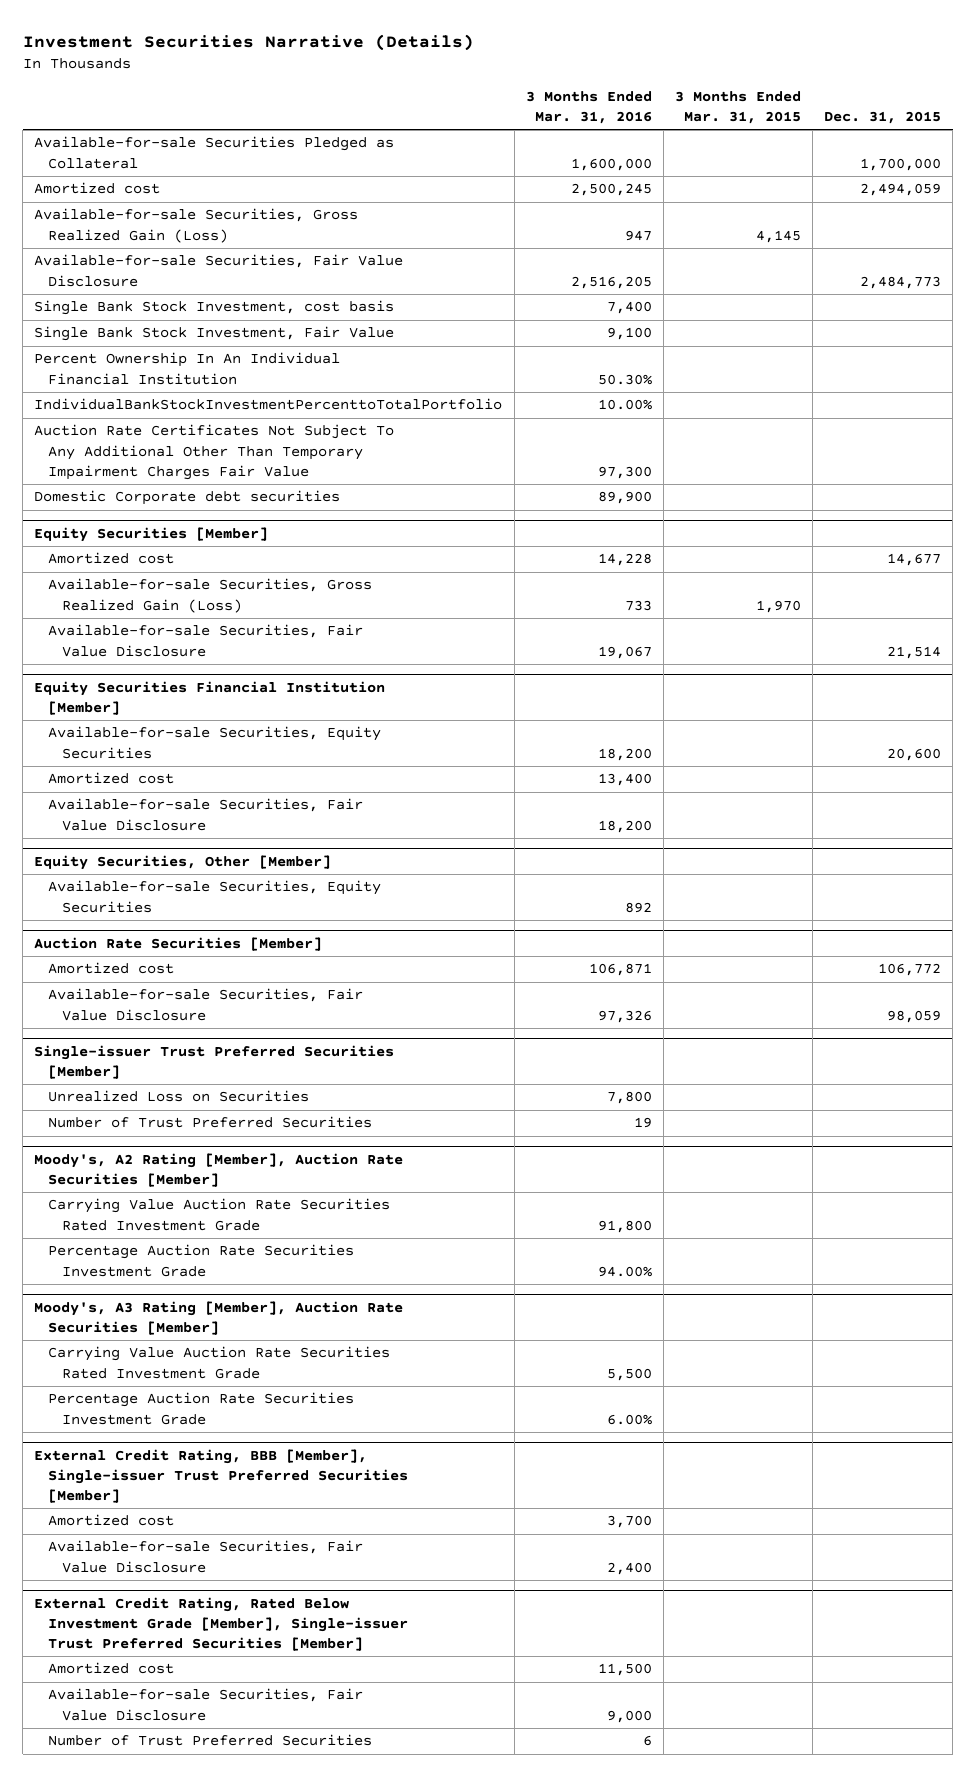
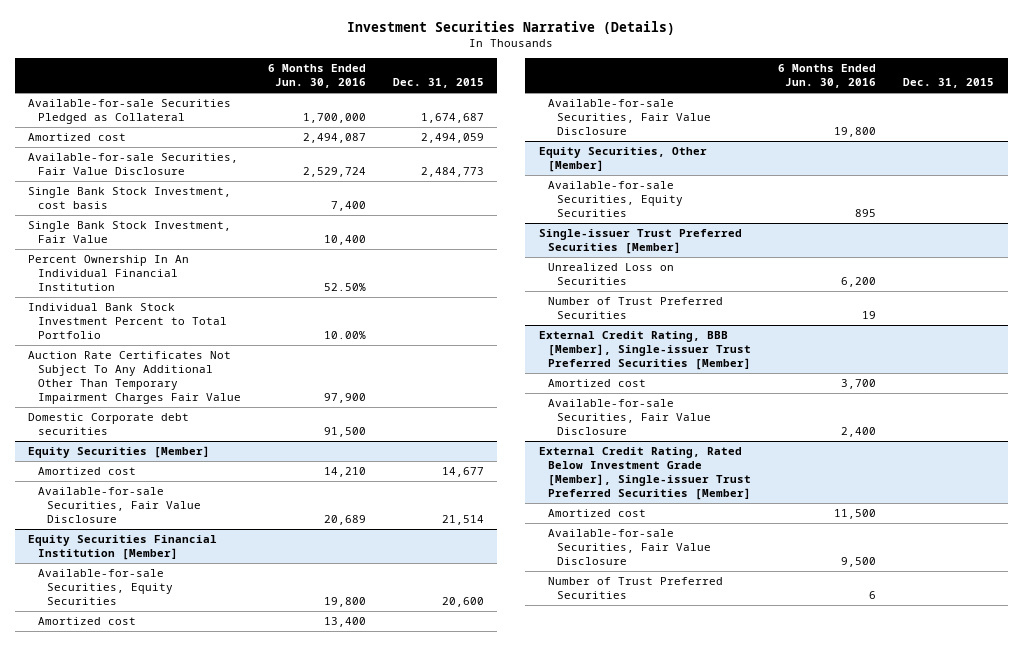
- | 3 Months Ended Mar. 31, 2016 | 3 Months Ended Mar. 31, 2015 | Dec. 31, 2015
+ | 6 Months Ended Jun. 30, 2016 | Dec. 31, 2015
- Available-for-sale Securities Pledged as Collateral | 1,600,000 | | 1,700,000
+ Available-for-sale Securities Pledged as Collateral | 1,700,000 | 1,674,687
- Available-for-sale Securities, Gross Realized Gain (Loss) | 947 | 4,145 |
- IndividualBankStockInvestmentPercenttoTotalPortfolio | 10.00% | |
+ Individual Bank Stock Investment Percent to Total Portfolio | 10.00% |
@ Equity Securities [Member]
- Available-for-sale Securities, Gross Realized Gain (Loss) | 733 | 1,970 |
- Auction Rate Securities [Member]
- Amortized cost | 106,871 | | 106,772
- Available-for-sale Securities, Fair Value Disclosure | 97,326 | | 98,059
- Moody's, A2 Rating [Member], Auction Rate Securities [Member]
- Carrying Value Auction Rate Securities Rated Investment Grade | 91,800 | |
- Percentage Auction Rate Securities Investment Grade | 94.00% | |
- Moody's, A3 Rating [Member], Auction Rate Securities [Member]
- Carrying Value Auction Rate Securities Rated Investment Grade | 5,500 | |
- Percentage Auction Rate Securities Investment Grade | 6.00% | |

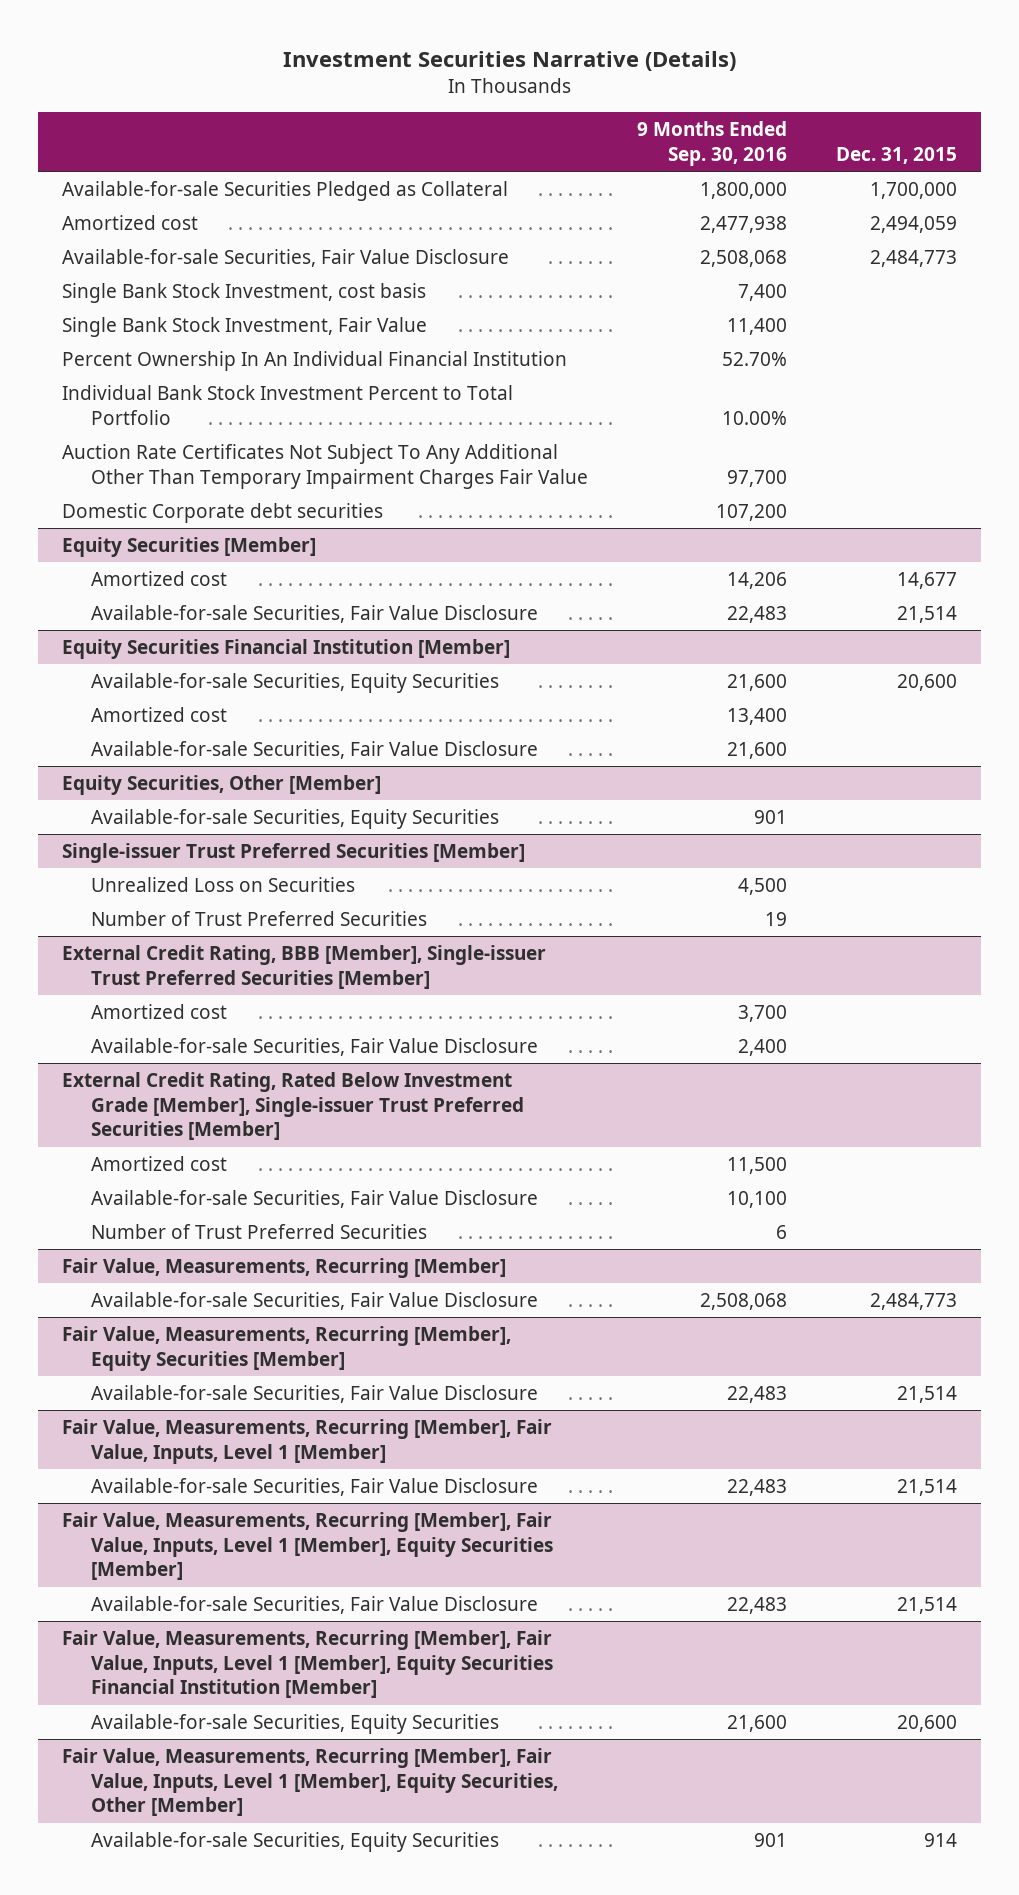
- | 6 Months Ended Jun. 30, 2016 | Dec. 31, 2015
+ | 9 Months Ended Sep. 30, 2016 | Dec. 31, 2015
- Available-for-sale Securities Pledged as Collateral | 1,700,000 | 1,674,687
+ Available-for-sale Securities Pledged as Collateral | 1,800,000 | 1,700,000
+ Fair Value, Measurements, Recurring [Member]
+ Available-for-sale Securities, Fair Value Disclosure | 2,508,068 | 2,484,773
+ Fair Value, Measurements, Recurring [Member], Equity Securities [Member]
+ Available-for-sale Securities, Fair Value Disclosure | 22,483 | 21,514
+ Fair Value, Measurements, Recurring [Member], Fair Value, Inputs, Level 1 [Member]
+ Available-for-sale Securities, Fair Value Disclosure | 22,483 | 21,514
+ Fair Value, Measurements, Recurring [Member], Fair Value, Inputs, Level 1 [Member], Equity Securities [Member]
+ Available-for-sale Securities, Fair Value Disclosure | 22,483 | 21,514
+ Fair Value, Measurements, Recurring [Member], Fair Value, Inputs, Level 1 [Member], Equity Securities Financial Institution [Member]
+ Available-for-sale Securities, Equity Securities | 21,600 | 20,600
+ Fair Value, Measurements, Recurring [Member], Fair Value, Inputs, Level 1 [Member], Equity Securities, Other [Member]
+ Available-for-sale Securities, Equity Securities | 901 | 914

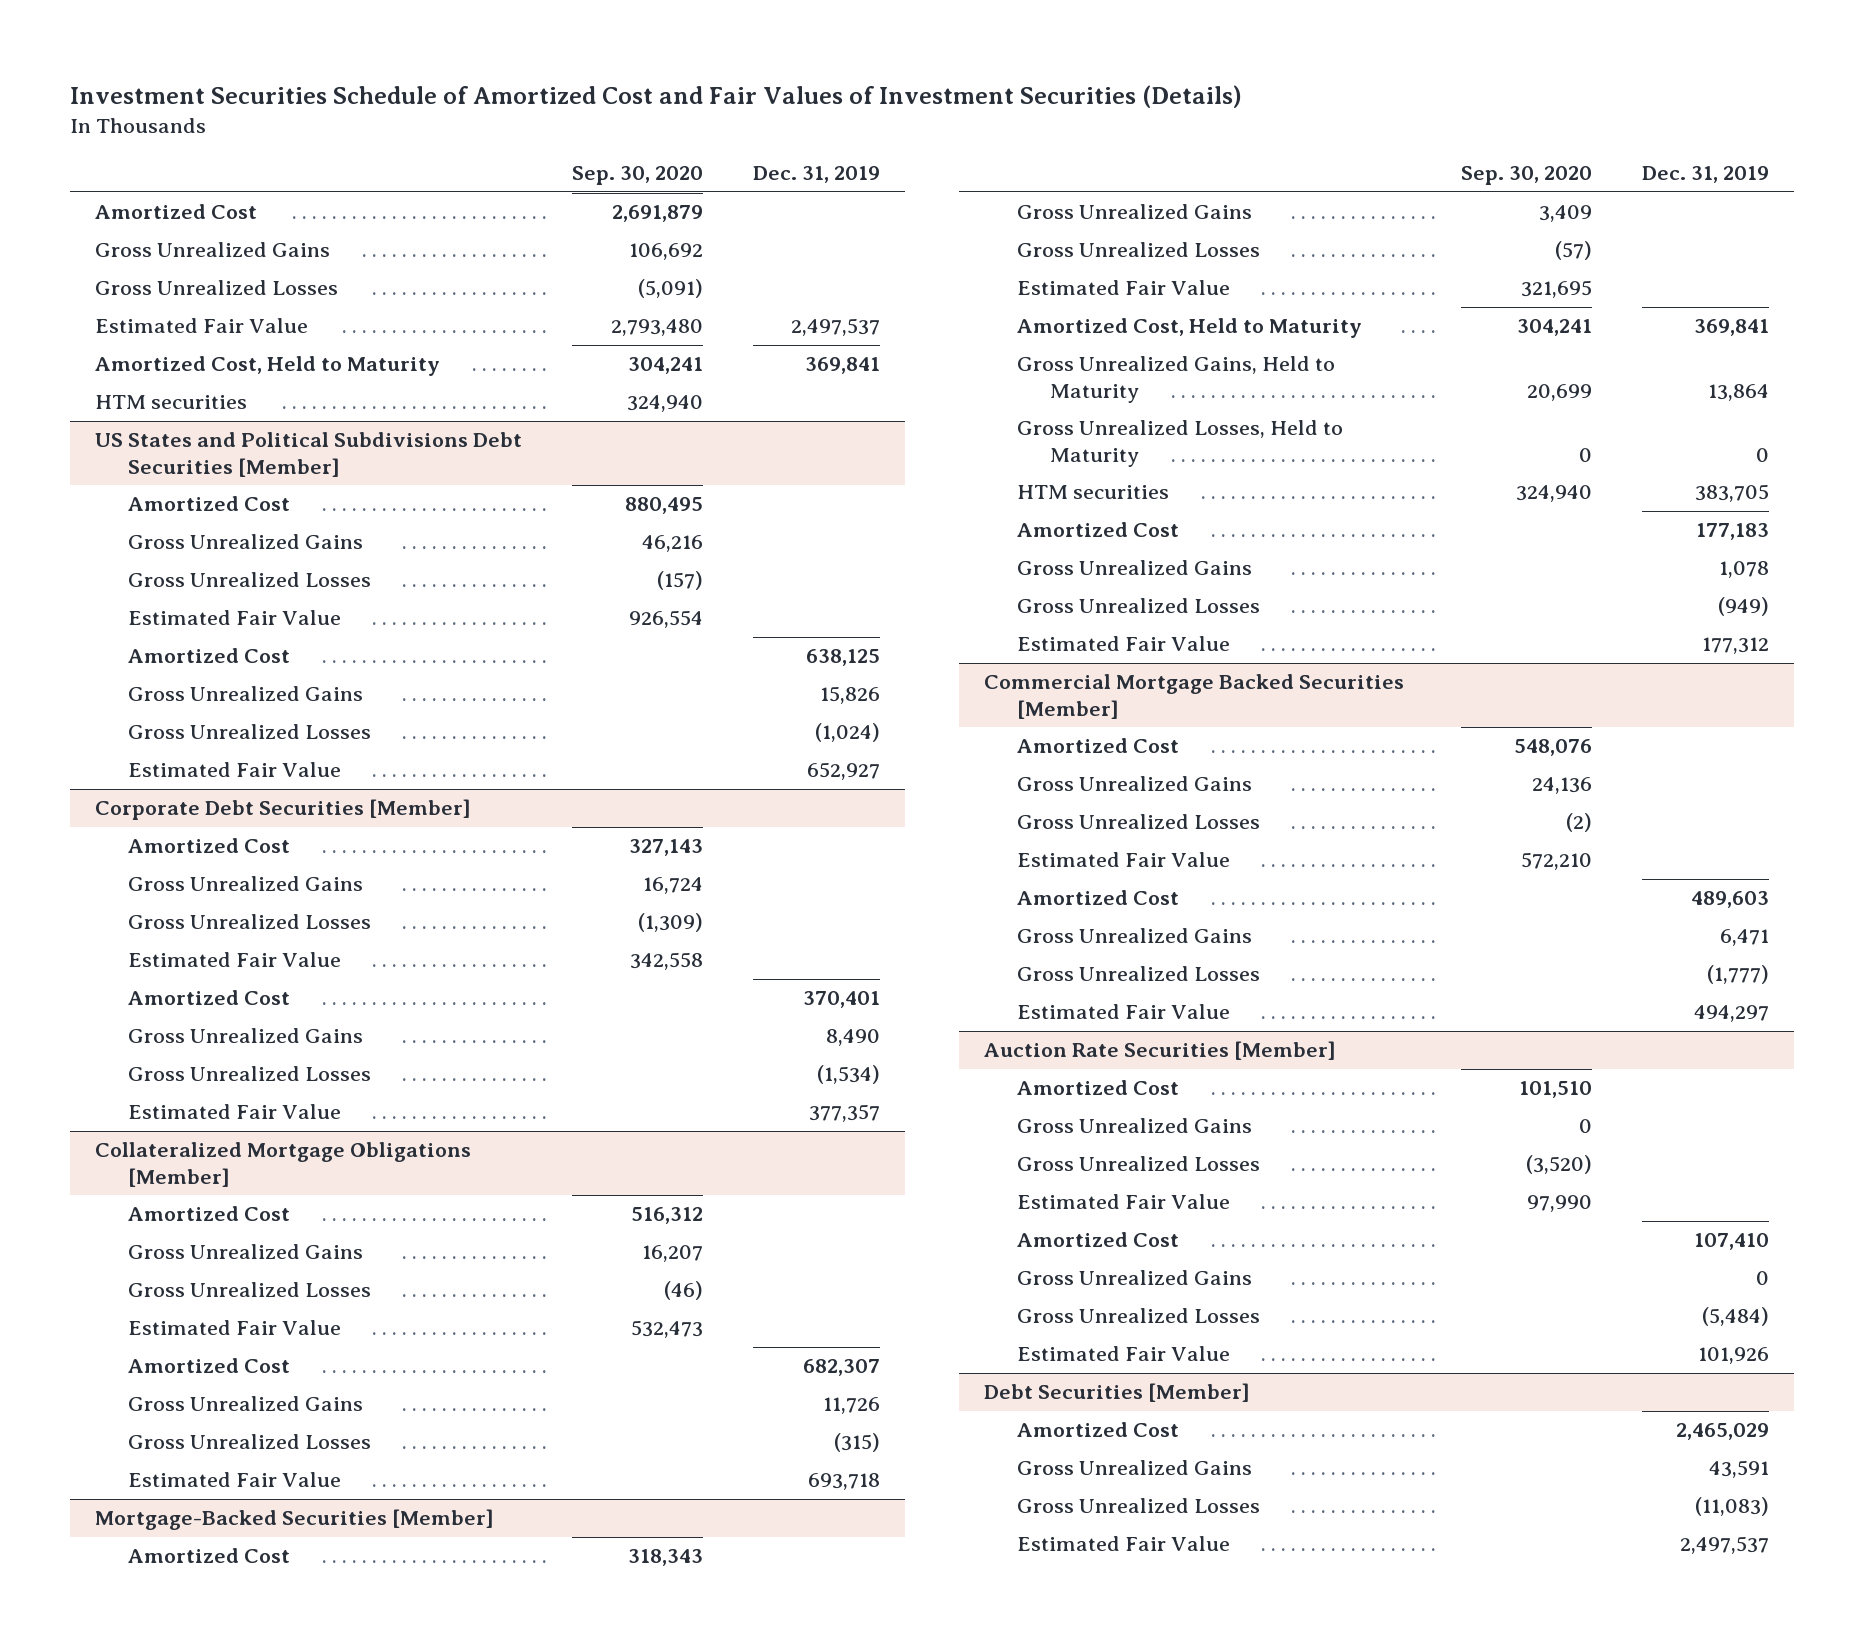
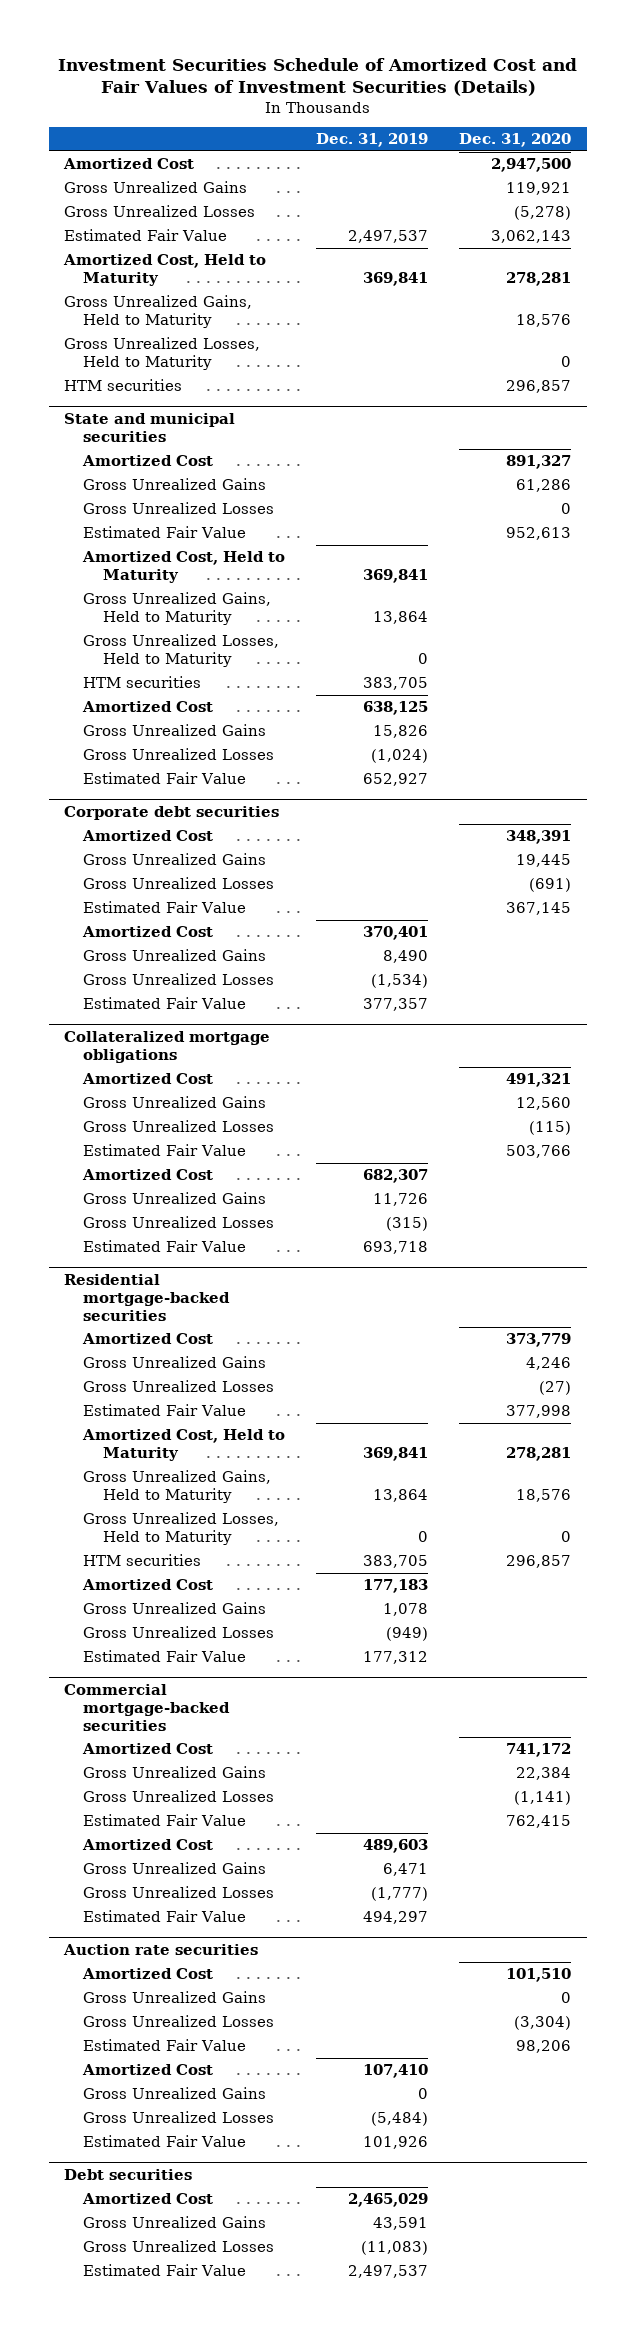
- | Sep. 30, 2020 | Dec. 31, 2019
+ | Dec. 31, 2019 | Dec. 31, 2020
+ Gross Unrealized Gains, Held to Maturity | | 18,576
+ Gross Unrealized Losses, Held to Maturity | | 0
- US States and Political Subdivisions Debt Securities [Member]
+ State and municipal securities
+ Amortized Cost, Held to Maturity | 369,841 |
+ Gross Unrealized Gains, Held to Maturity | 13,864 |
+ Gross Unrealized Losses, Held to Maturity | 0 |
+ HTM securities | 383,705 |
- Corporate Debt Securities [Member]
+ Corporate debt securities
- Collateralized Mortgage Obligations [Member]
+ Collateralized mortgage obligations
- Mortgage-Backed Securities [Member]
+ Residential mortgage-backed securities
- Commercial Mortgage Backed Securities [Member]
+ Commercial mortgage-backed securities
- Auction Rate Securities [Member]
+ Auction rate securities
- Debt Securities [Member]
+ Debt securities

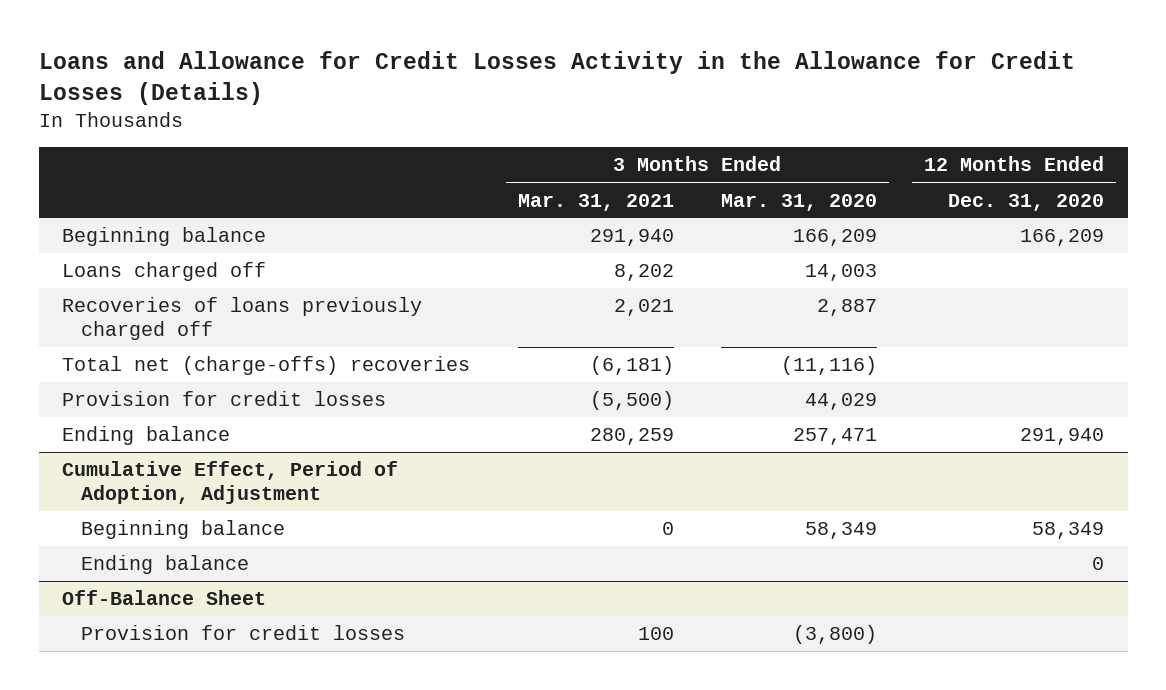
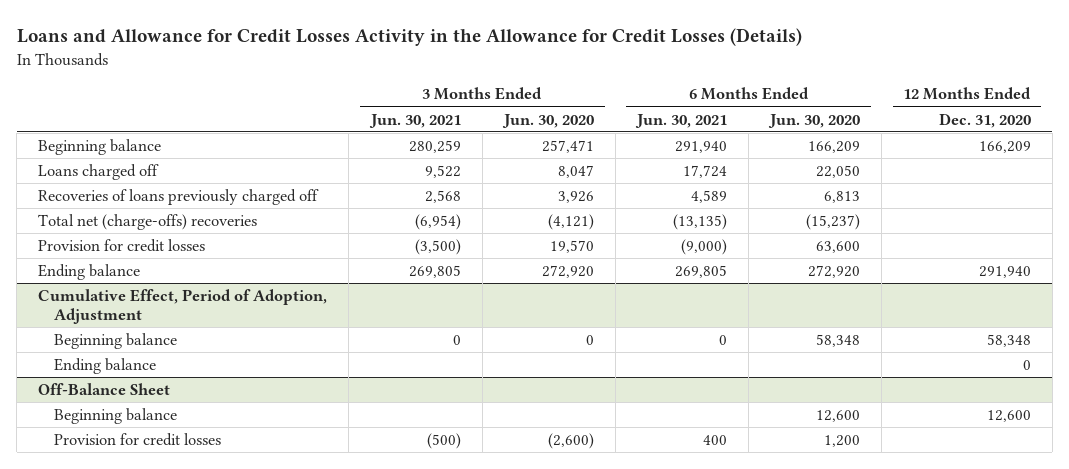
- | 3 Months Ended Mar. 31, 2021 | 3 Months Ended Mar. 31, 2020 | 12 Months Ended Dec. 31, 2020
+ | 3 Months Ended Jun. 30, 2021 | 3 Months Ended Jun. 30, 2020 | 6 Months Ended Jun. 30, 2021 | 6 Months Ended Jun. 30, 2020 | 12 Months Ended Dec. 31, 2020
@ Cumulative Effect, Period of Adoption, Adjustment
- Beginning balance | 0 | 58,349 | 58,349
+ Beginning balance | 0 | 0 | 0 | 58,348 | 58,348
@ Off-Balance Sheet
+ Beginning balance | | | | 12,600 | 12,600

